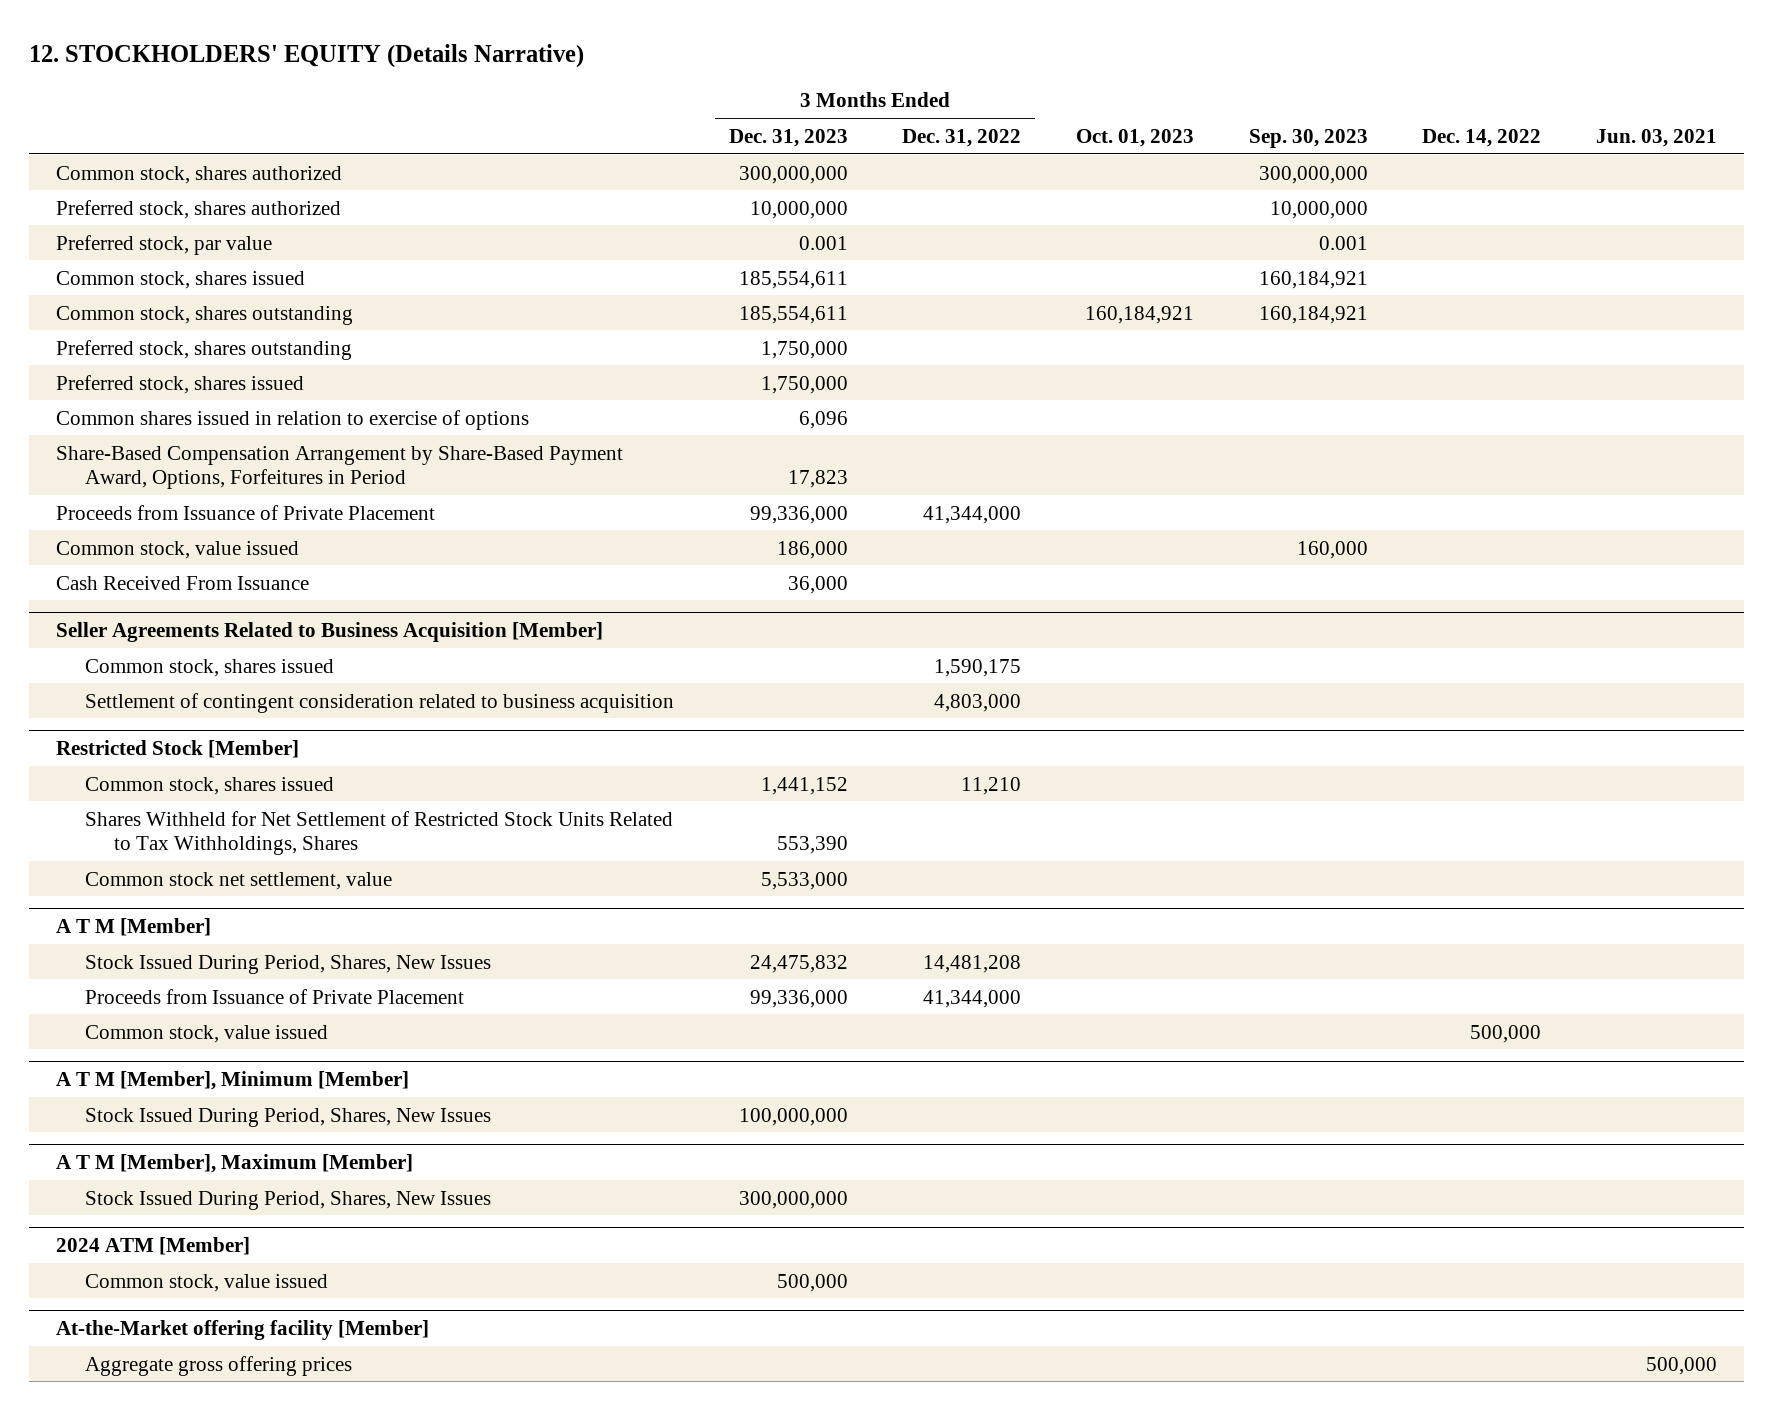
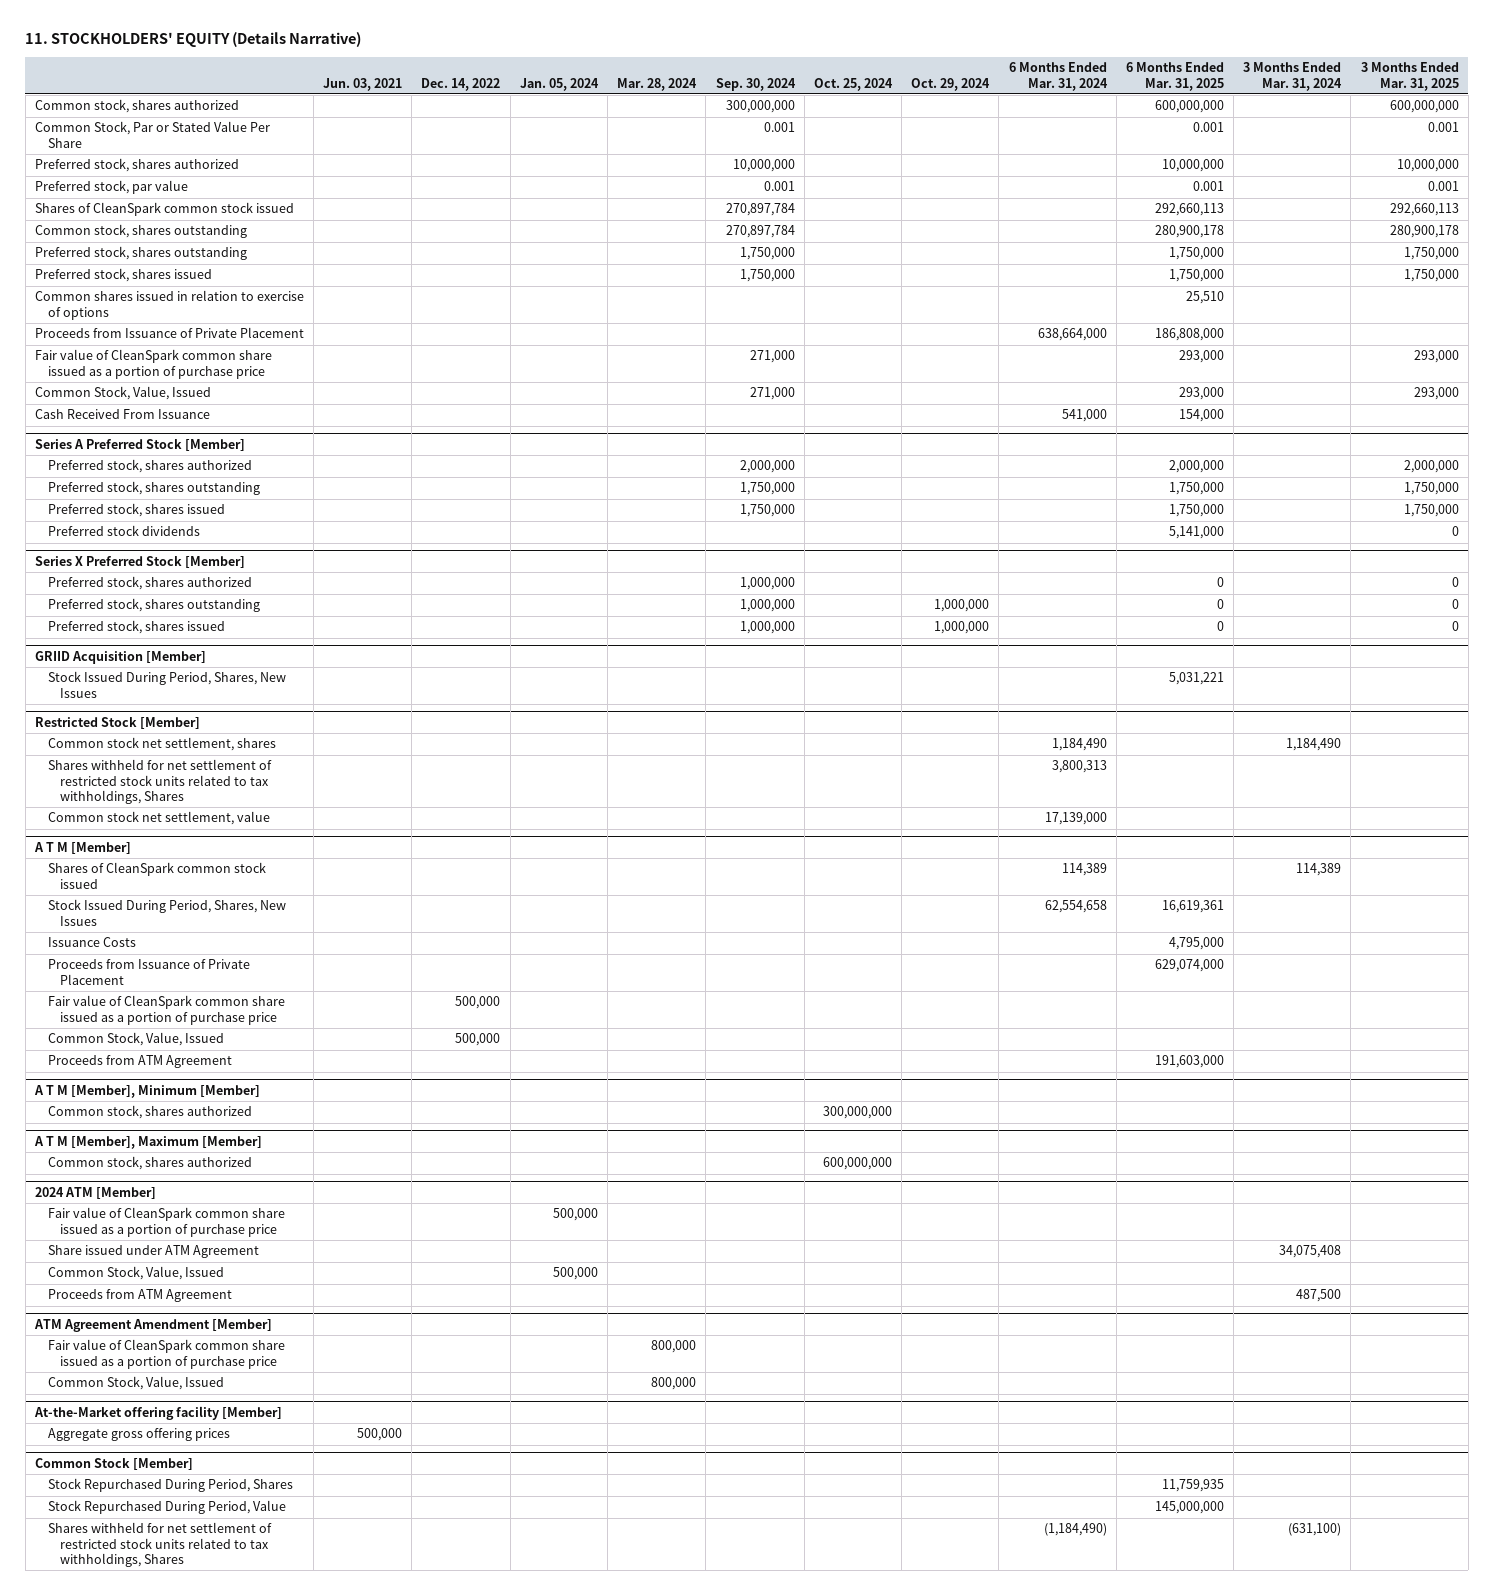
- 12. STOCKHOLDERS' EQUITY (Details Narrative)
+ 11. STOCKHOLDERS' EQUITY (Details Narrative)
- | 3 Months Ended Dec. 31, 2023 | 3 Months Ended Dec. 31, 2022 | Oct. 01, 2023 | Sep. 30, 2023 | Dec. 14, 2022 | Jun. 03, 2021
+ | Jun. 03, 2021 | Dec. 14, 2022 | Jan. 05, 2024 | Mar. 28, 2024 | Sep. 30, 2024 | Oct. 25, 2024 | Oct. 29, 2024 | 6 Months Ended Mar. 31, 2024 | 6 Months Ended Mar. 31, 2025 | 3 Months Ended Mar. 31, 2024 | 3 Months Ended Mar. 31, 2025
+ Common Stock, Par or Stated Value Per Share | | | | | 0.001 | | | | 0.001 | | 0.001
- Common stock, shares issued | 185,554,611 | | | 160,184,921 | |
+ Shares of CleanSpark common stock issued | | | | | 270,897,784 | | | | 292,660,113 | | 292,660,113
- Share-Based Compensation Arrangement by Share-Based Payment Award, Options, Forfeitures in Period | 17,823 | | | | |
- Common stock, value issued | 186,000 | | | 160,000 | |
+ Fair value of CleanSpark common share issued as a portion of purchase price | | | | | 271,000 | | | | 293,000 | | 293,000
+ Common Stock, Value, Issued | | | | | 271,000 | | | | 293,000 | | 293,000
- Seller Agreements Related to Business Acquisition [Member]
- Common stock, shares issued | | 1,590,175 | | | |
- Settlement of contingent consideration related to business acquisition | | 4,803,000 | | | |
+ Series A Preferred Stock [Member]
+ Preferred stock, shares authorized | | | | | 2,000,000 | | | | 2,000,000 | | 2,000,000
+ Preferred stock, shares outstanding | | | | | 1,750,000 | | | | 1,750,000 | | 1,750,000
+ Preferred stock, shares issued | | | | | 1,750,000 | | | | 1,750,000 | | 1,750,000
+ Preferred stock dividends | | | | | | | | | 5,141,000 | | 0
+ Series X Preferred Stock [Member]
+ Preferred stock, shares authorized | | | | | 1,000,000 | | | | 0 | | 0
+ Preferred stock, shares outstanding | | | | | 1,000,000 | | 1,000,000 | | 0 | | 0
+ Preferred stock, shares issued | | | | | 1,000,000 | | 1,000,000 | | 0 | | 0
+ GRIID Acquisition [Member]
+ Stock Issued During Period, Shares, New Issues | | | | | | | | | 5,031,221 | |
@ Restricted Stock [Member]
- Common stock, shares issued | 1,441,152 | 11,210 | | | |
- Shares Withheld for Net Settlement of Restricted Stock Units Related to Tax Withholdings, Shares | 553,390 | | | | |
+ Common stock net settlement, shares | | | | | | | | 1,184,490 | | 1,184,490 |
+ Shares withheld for net settlement of restricted stock units related to tax withholdings, Shares | | | | | | | | 3,800,313 | | |
@ A T M [Member]
+ Shares of CleanSpark common stock issued | | | | | | | | 114,389 | | 114,389 |
+ Issuance Costs | | | | | | | | | 4,795,000 | |
- Common stock, value issued | | | | | 500,000 |
+ Fair value of CleanSpark common share issued as a portion of purchase price | | 500,000 | | | | | | | | |
+ Common Stock, Value, Issued | | 500,000 | | | | | | | | |
+ Proceeds from ATM Agreement | | | | | | | | | 191,603,000 | |
@ A T M [Member], Minimum [Member]
- Stock Issued During Period, Shares, New Issues | 100,000,000 | | | | |
+ Common stock, shares authorized | | | | | | 300,000,000 | | | | |
@ A T M [Member], Maximum [Member]
- Stock Issued During Period, Shares, New Issues | 300,000,000 | | | | |
+ Common stock, shares authorized | | | | | | 600,000,000 | | | | |
@ 2024 ATM [Member]
- Common stock, value issued | 500,000 | | | | |
+ Fair value of CleanSpark common share issued as a portion of purchase price | | | 500,000 | | | | | | | |
+ Share issued under ATM Agreement | | | | | | | | | | 34,075,408 |
+ Common Stock, Value, Issued | | | 500,000 | | | | | | | |
+ Proceeds from ATM Agreement | | | | | | | | | | 487,500 |
+ ATM Agreement Amendment [Member]
+ Fair value of CleanSpark common share issued as a portion of purchase price | | | | 800,000 | | | | | | |
+ Common Stock, Value, Issued | | | | 800,000 | | | | | | |
+ Common Stock [Member]
+ Stock Repurchased During Period, Shares | | | | | | | | | 11,759,935 | |
+ Stock Repurchased During Period, Value | | | | | | | | | 145,000,000 | |
+ Shares withheld for net settlement of restricted stock units related to tax withholdings, Shares | | | | | | | | (1,184,490) | | (631,100) |

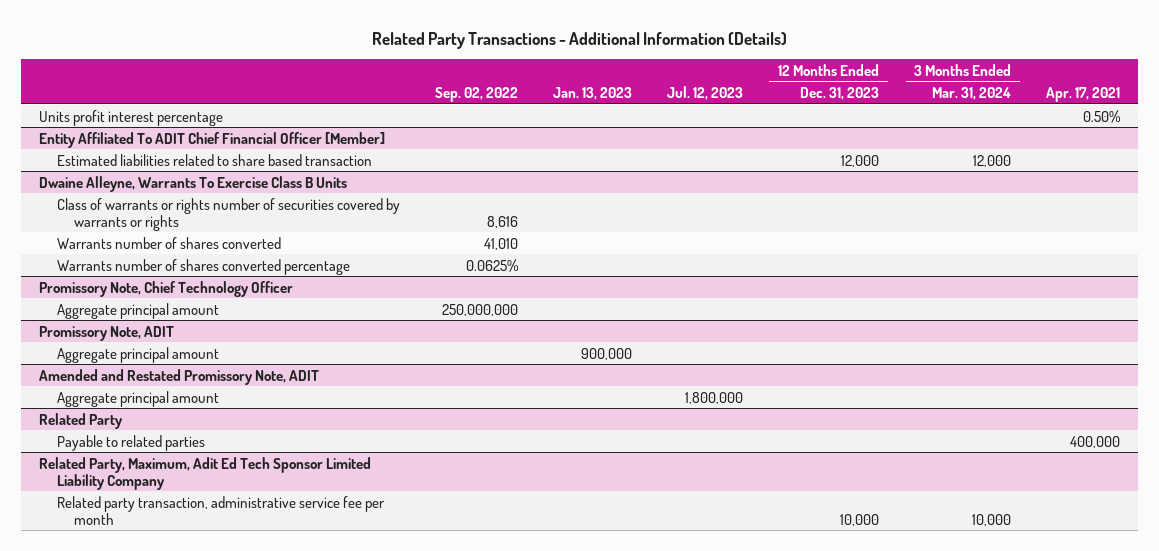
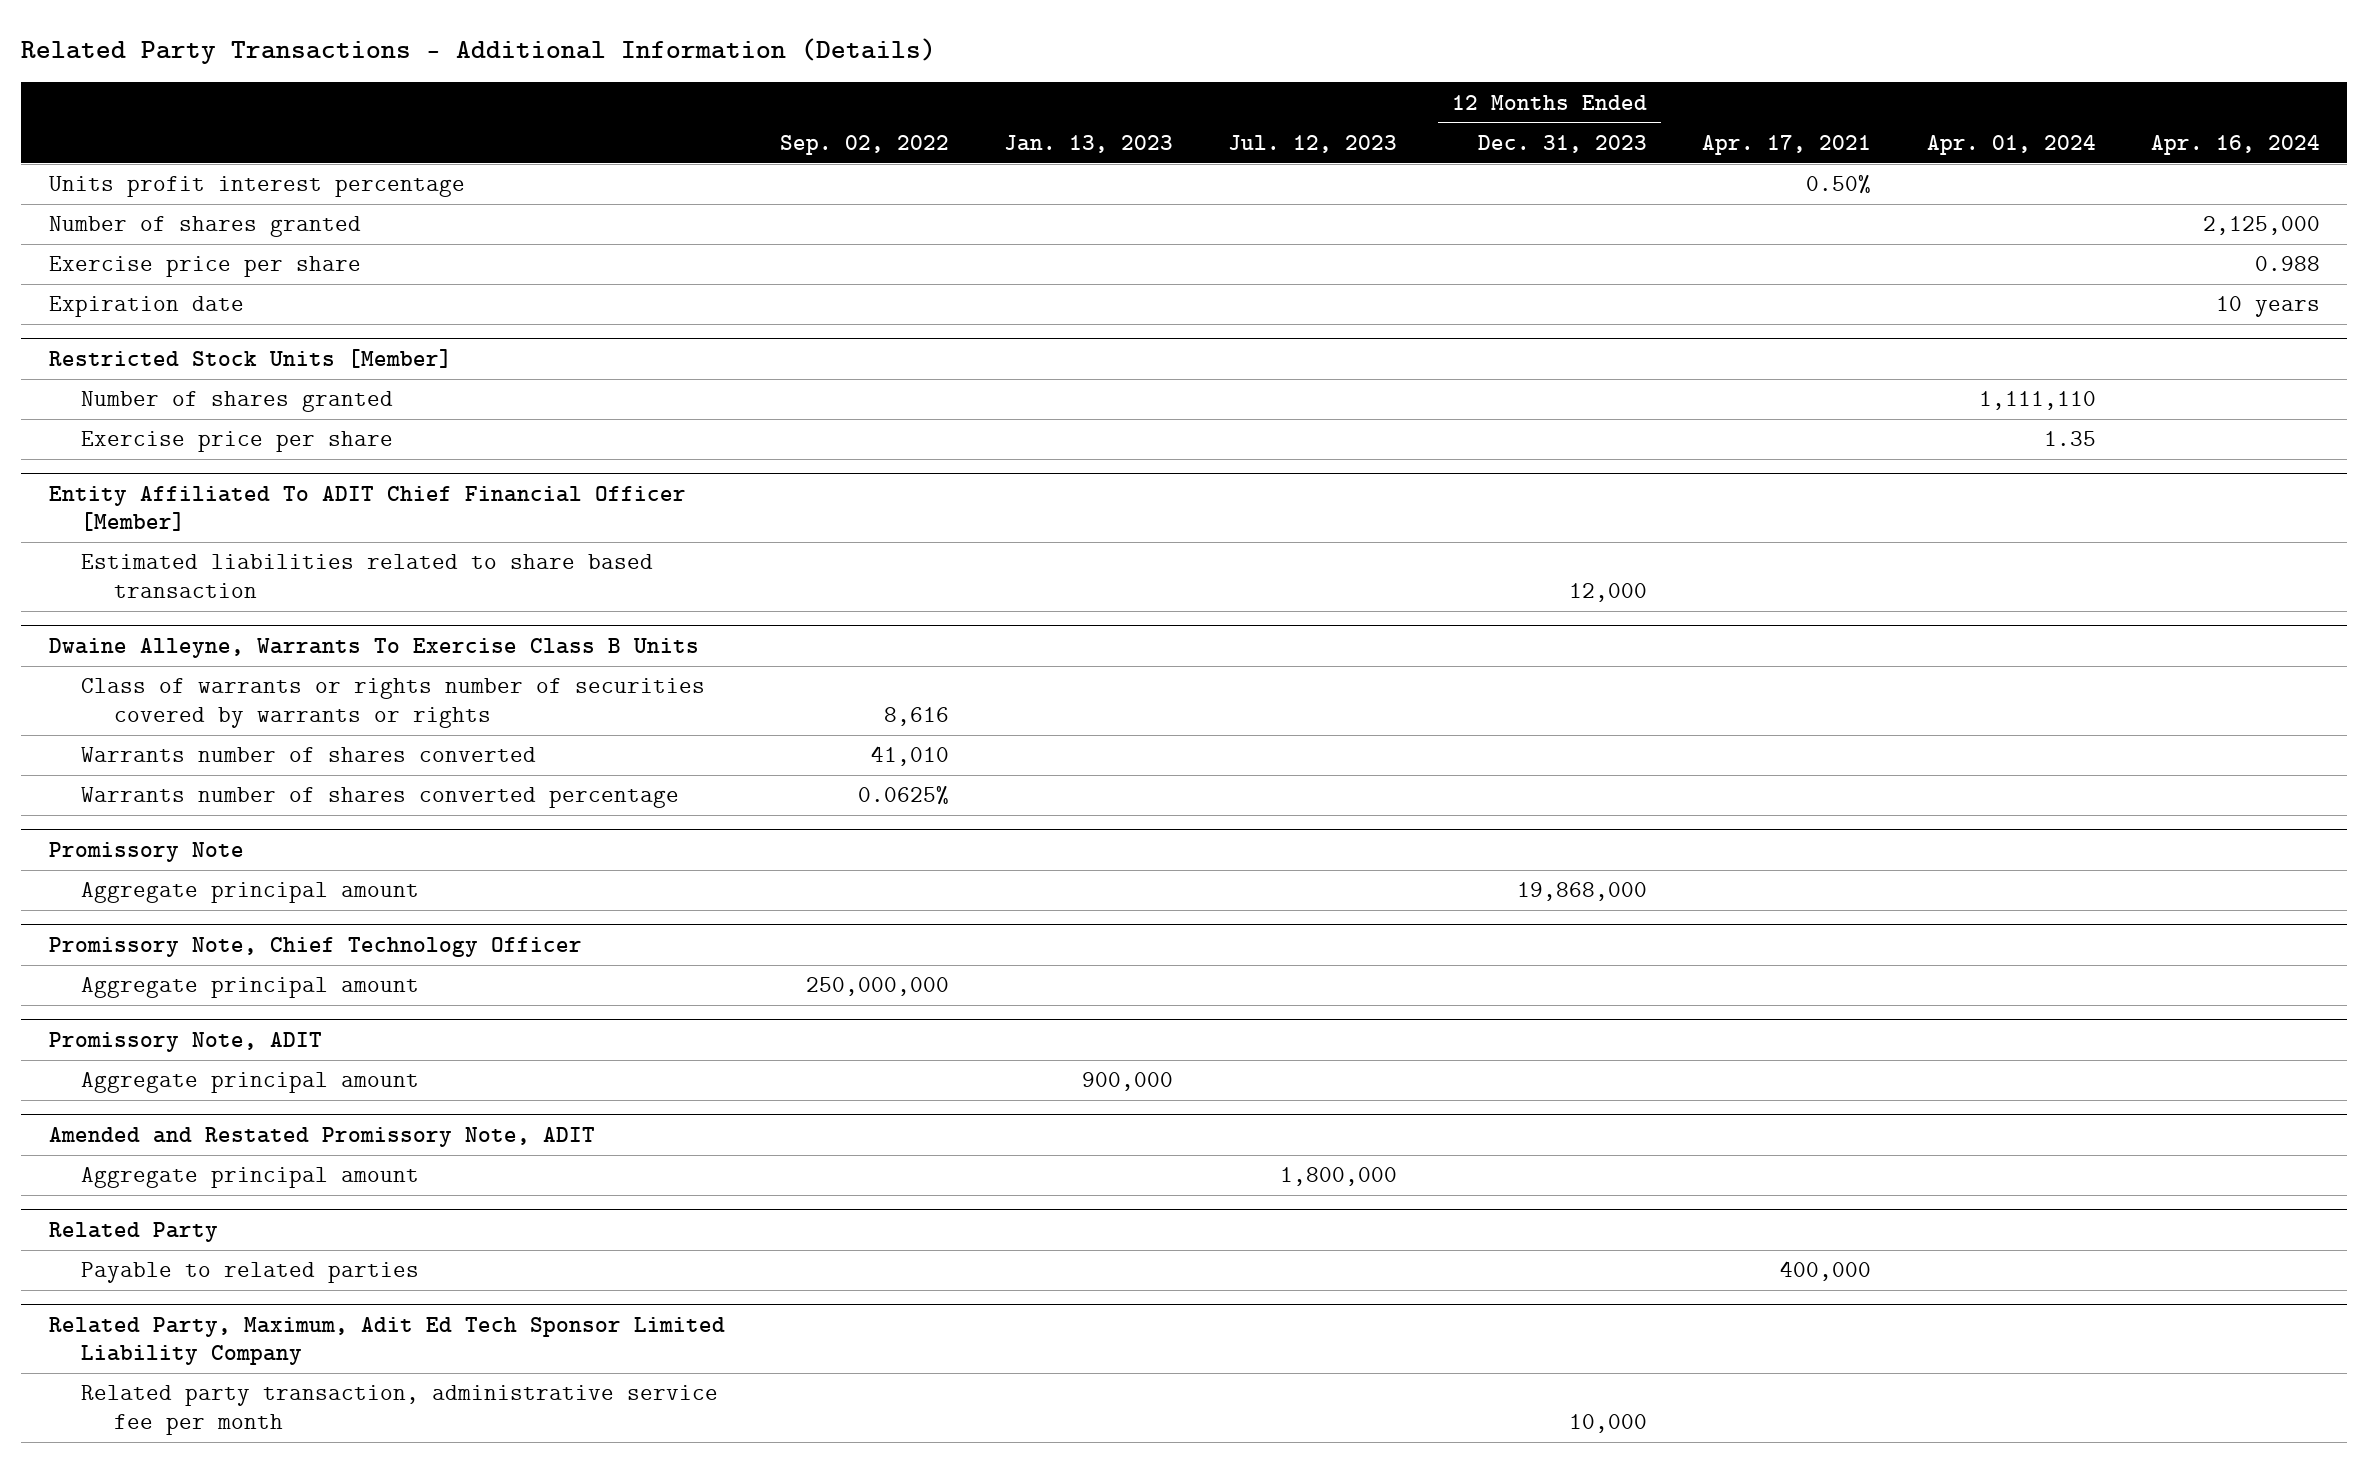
- | Sep. 02, 2022 | Jan. 13, 2023 | Jul. 12, 2023 | 12 Months Ended Dec. 31, 2023 | 3 Months Ended Mar. 31, 2024 | Apr. 17, 2021
+ | Sep. 02, 2022 | Jan. 13, 2023 | Jul. 12, 2023 | 12 Months Ended Dec. 31, 2023 | Apr. 17, 2021 | Apr. 01, 2024 | Apr. 16, 2024
+ Number of shares granted | | | | | | | 2,125,000
+ Exercise price per share | | | | | | | 0.988
+ Expiration date | | | | | | | 10 years
+ Restricted Stock Units [Member]
+ Number of shares granted | | | | | | 1,111,110 |
+ Exercise price per share | | | | | | 1.35 |
+ Promissory Note
+ Aggregate principal amount | | | | 19,868,000 | | |

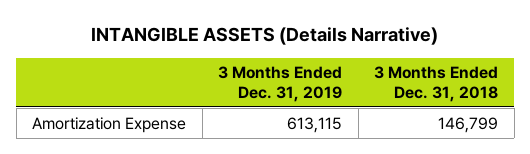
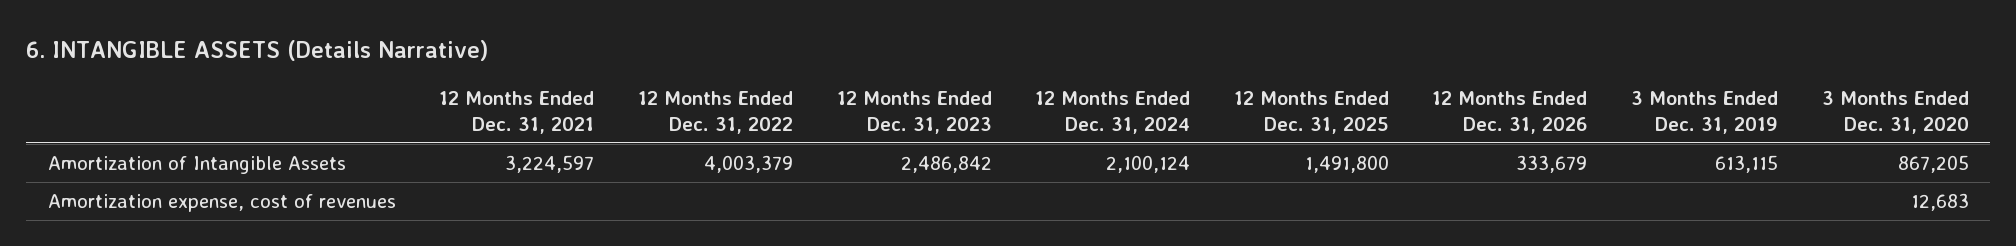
- INTANGIBLE ASSETS (Details Narrative)
+ 6. INTANGIBLE ASSETS (Details Narrative)
- | 3 Months Ended Dec. 31, 2019 | 3 Months Ended Dec. 31, 2018
+ | 12 Months Ended Dec. 31, 2021 | 12 Months Ended Dec. 31, 2022 | 12 Months Ended Dec. 31, 2023 | 12 Months Ended Dec. 31, 2024 | 12 Months Ended Dec. 31, 2025 | 12 Months Ended Dec. 31, 2026 | 3 Months Ended Dec. 31, 2019 | 3 Months Ended Dec. 31, 2020
- Amortization Expense | 613,115 | 146,799
+ Amortization of Intangible Assets | 3,224,597 | 4,003,379 | 2,486,842 | 2,100,124 | 1,491,800 | 333,679 | 613,115 | 867,205
+ Amortization expense, cost of revenues | | | | | | | | 12,683

